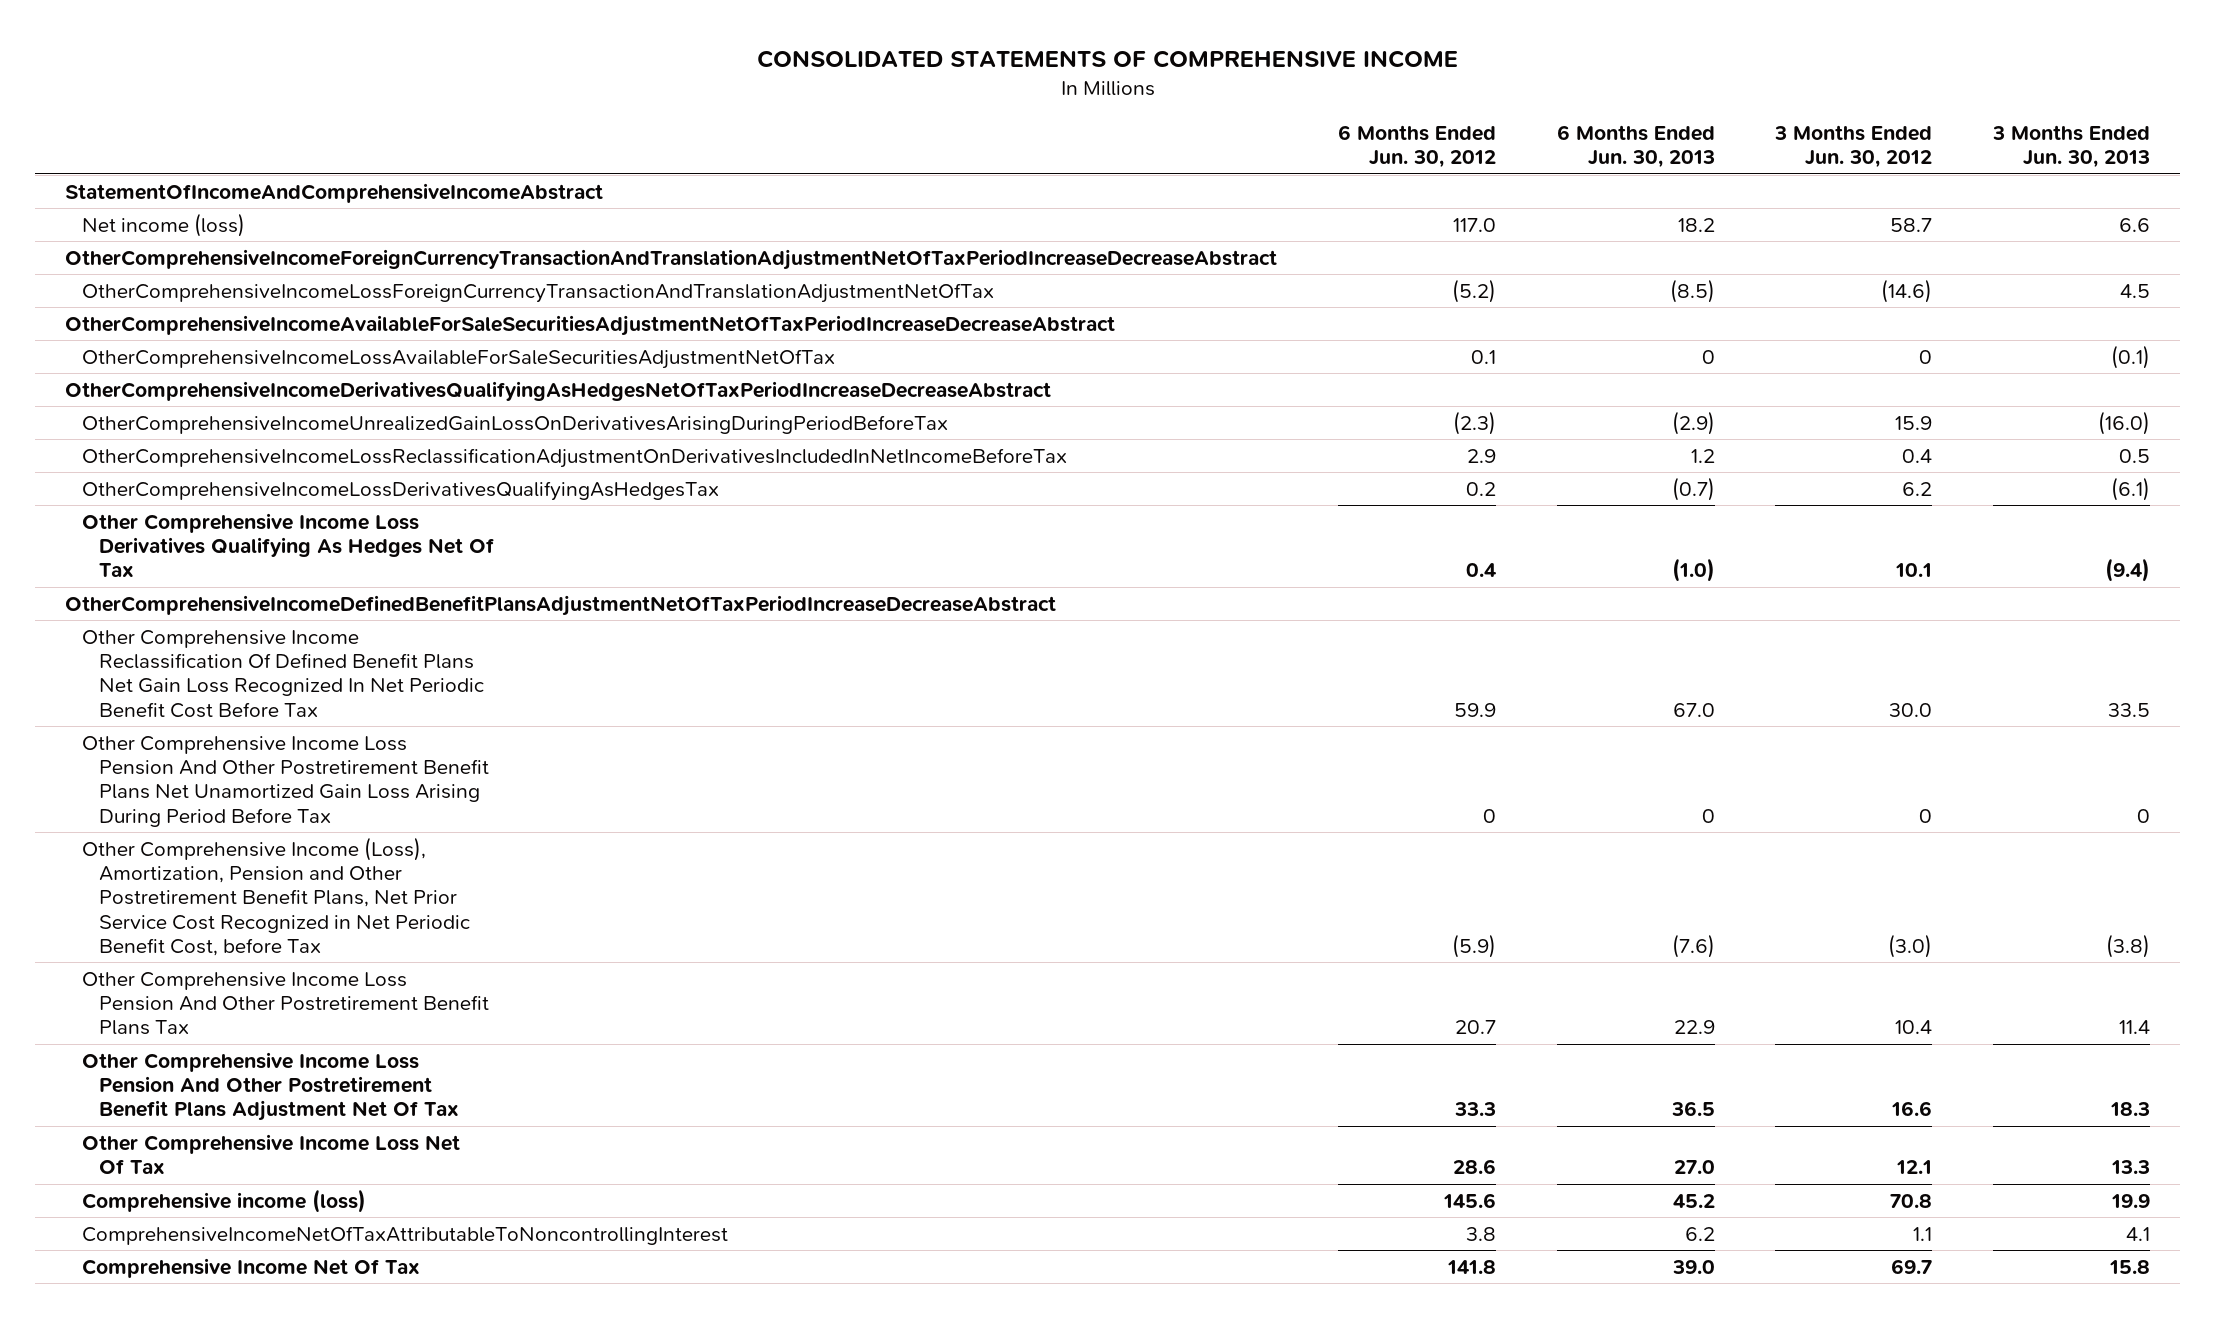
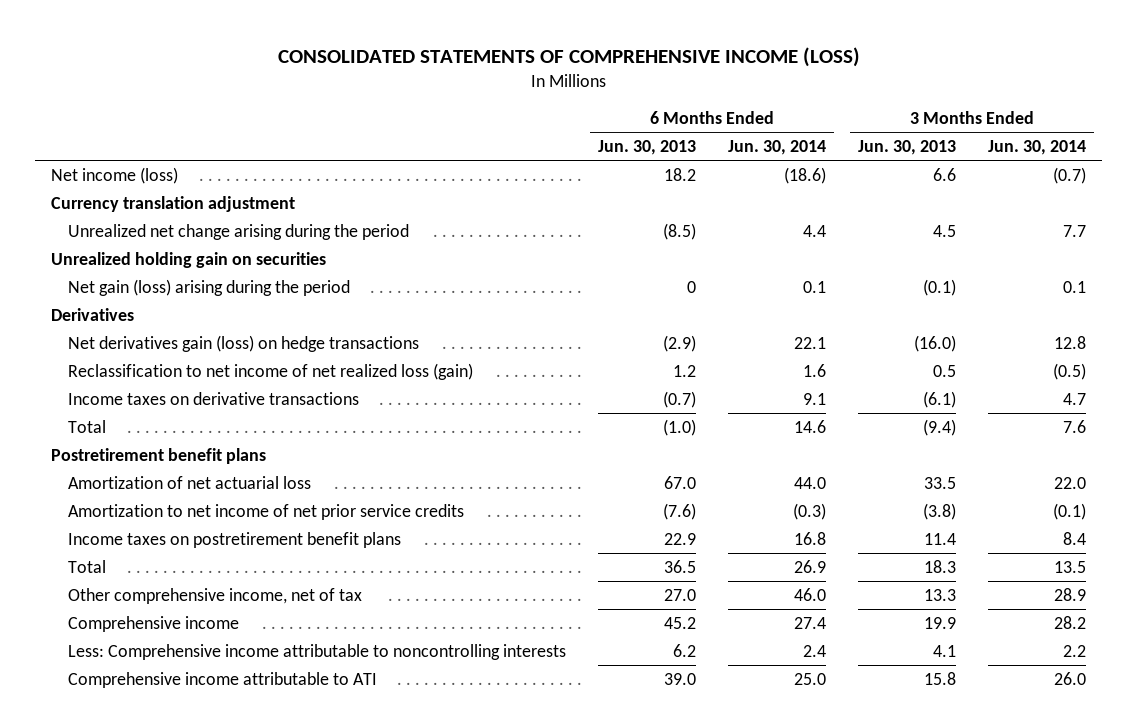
- CONSOLIDATED STATEMENTS OF COMPREHENSIVE INCOME
+ CONSOLIDATED STATEMENTS OF COMPREHENSIVE INCOME (LOSS)
- | 6 Months Ended Jun. 30, 2012 | 6 Months Ended Jun. 30, 2013 | 3 Months Ended Jun. 30, 2012 | 3 Months Ended Jun. 30, 2013
+ | 6 Months Ended Jun. 30, 2013 | 6 Months Ended Jun. 30, 2014 | 3 Months Ended Jun. 30, 2013 | 3 Months Ended Jun. 30, 2014
- StatementOfIncomeAndComprehensiveIncomeAbstract
- OtherComprehensiveIncomeForeignCurrencyTransactionAndTranslationAdjustmentNetOfTaxPeriodIncreaseDecreaseAbstract
- OtherComprehensiveIncomeLossForeignCurrencyTransactionAndTranslationAdjustmentNetOfTax | (5.2) | (8.5) | (14.6) | 4.5
- OtherComprehensiveIncomeAvailableForSaleSecuritiesAdjustmentNetOfTaxPeriodIncreaseDecreaseAbstract
- OtherComprehensiveIncomeLossAvailableForSaleSecuritiesAdjustmentNetOfTax | 0.1 | 0 | 0 | (0.1)
- OtherComprehensiveIncomeDerivativesQualifyingAsHedgesNetOfTaxPeriodIncreaseDecreaseAbstract
- OtherComprehensiveIncomeUnrealizedGainLossOnDerivativesArisingDuringPeriodBeforeTax | (2.3) | (2.9) | 15.9 | (16.0)
- OtherComprehensiveIncomeLossReclassificationAdjustmentOnDerivativesIncludedInNetIncomeBeforeTax | 2.9 | 1.2 | 0.4 | 0.5
- OtherComprehensiveIncomeLossDerivativesQualifyingAsHedgesTax | 0.2 | (0.7) | 6.2 | (6.1)
- Other Comprehensive Income Loss Derivatives Qualifying As Hedges Net Of Tax | 0.4 | (1.0) | 10.1 | (9.4)
- OtherComprehensiveIncomeDefinedBenefitPlansAdjustmentNetOfTaxPeriodIncreaseDecreaseAbstract
- Other Comprehensive Income Reclassification Of Defined Benefit Plans Net Gain Loss Recognized In Net Periodic Benefit Cost Before Tax | 59.9 | 67.0 | 30.0 | 33.5
- Other Comprehensive Income Loss Pension And Other Postretirement Benefit Plans Net Unamortized Gain Loss Arising During Period Before Tax | 0 | 0 | 0 | 0
- Other Comprehensive Income (Loss), Amortization, Pension and Other Postretirement Benefit Plans, Net Prior Service Cost Recognized in Net Periodic Benefit Cost, before Tax | (5.9) | (7.6) | (3.0) | (3.8)
- Other Comprehensive Income Loss Pension And Other Postretirement Benefit Plans Tax | 20.7 | 22.9 | 10.4 | 11.4
- Other Comprehensive Income Loss Pension And Other Postretirement Benefit Plans Adjustment Net Of Tax | 33.3 | 36.5 | 16.6 | 18.3
- Other Comprehensive Income Loss Net Of Tax | 28.6 | 27.0 | 12.1 | 13.3
- Comprehensive income (loss) | 145.6 | 45.2 | 70.8 | 19.9
- ComprehensiveIncomeNetOfTaxAttributableToNoncontrollingInterest | 3.8 | 6.2 | 1.1 | 4.1
- Comprehensive Income Net Of Tax | 141.8 | 39.0 | 69.7 | 15.8
+ Currency translation adjustment
+ Unrealized net change arising during the period | (8.5) | 4.4 | 4.5 | 7.7
+ Unrealized holding gain on securities
+ Net gain (loss) arising during the period | 0 | 0.1 | (0.1) | 0.1
+ Derivatives
+ Net derivatives gain (loss) on hedge transactions | (2.9) | 22.1 | (16.0) | 12.8
+ Reclassification to net income of net realized loss (gain) | 1.2 | 1.6 | 0.5 | (0.5)
+ Income taxes on derivative transactions | (0.7) | 9.1 | (6.1) | 4.7
+ Total | (1.0) | 14.6 | (9.4) | 7.6
+ Postretirement benefit plans
+ Amortization of net actuarial loss | 67.0 | 44.0 | 33.5 | 22.0
+ Amortization to net income of net prior service credits | (7.6) | (0.3) | (3.8) | (0.1)
+ Income taxes on postretirement benefit plans | 22.9 | 16.8 | 11.4 | 8.4
+ Total | 36.5 | 26.9 | 18.3 | 13.5
+ Other comprehensive income, net of tax | 27.0 | 46.0 | 13.3 | 28.9
+ Comprehensive income | 45.2 | 27.4 | 19.9 | 28.2
+ Less: Comprehensive income attributable to noncontrolling interests | 6.2 | 2.4 | 4.1 | 2.2
+ Comprehensive income attributable to ATI | 39.0 | 25.0 | 15.8 | 26.0

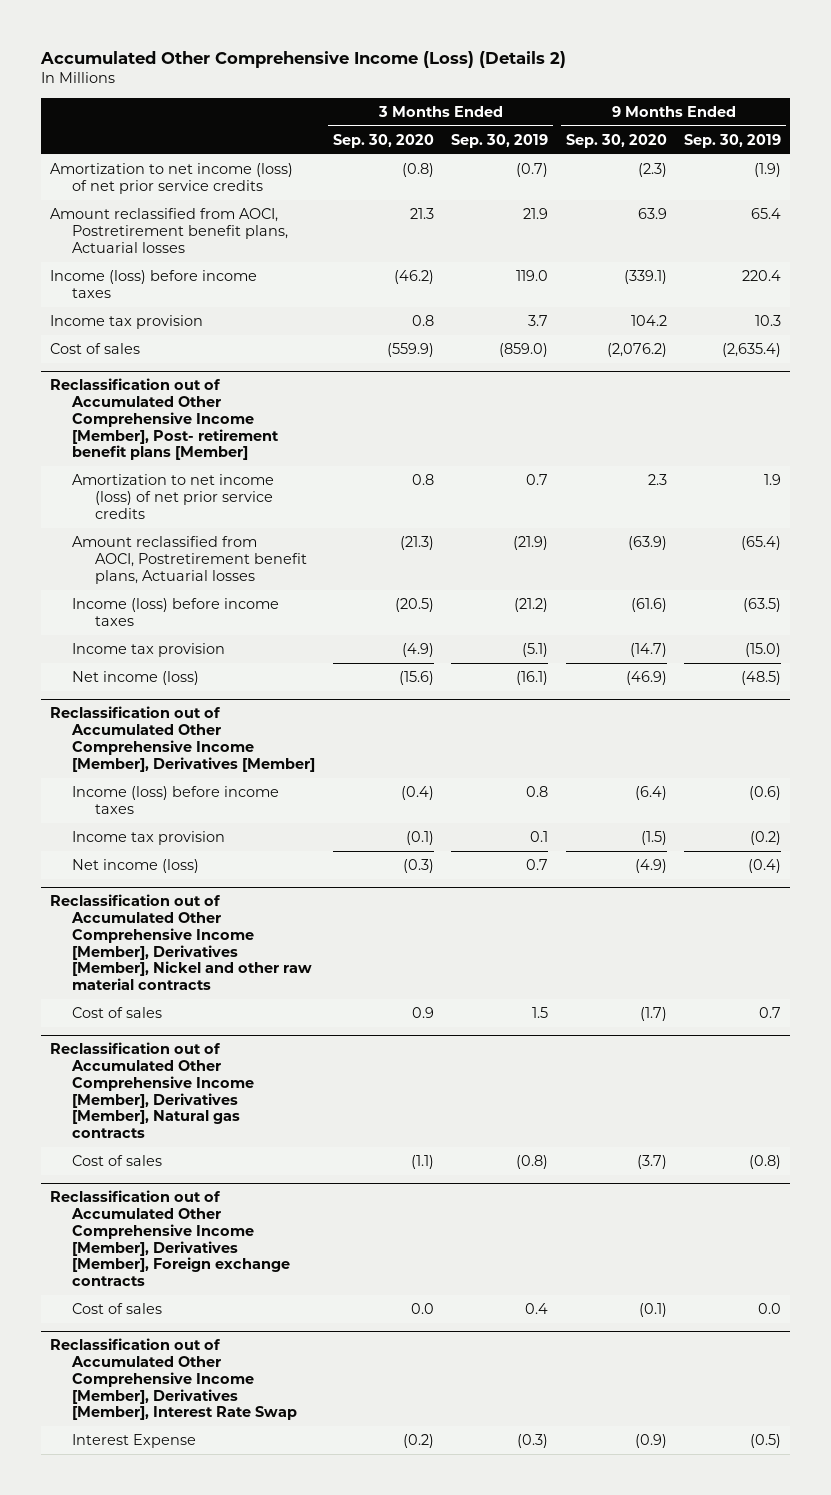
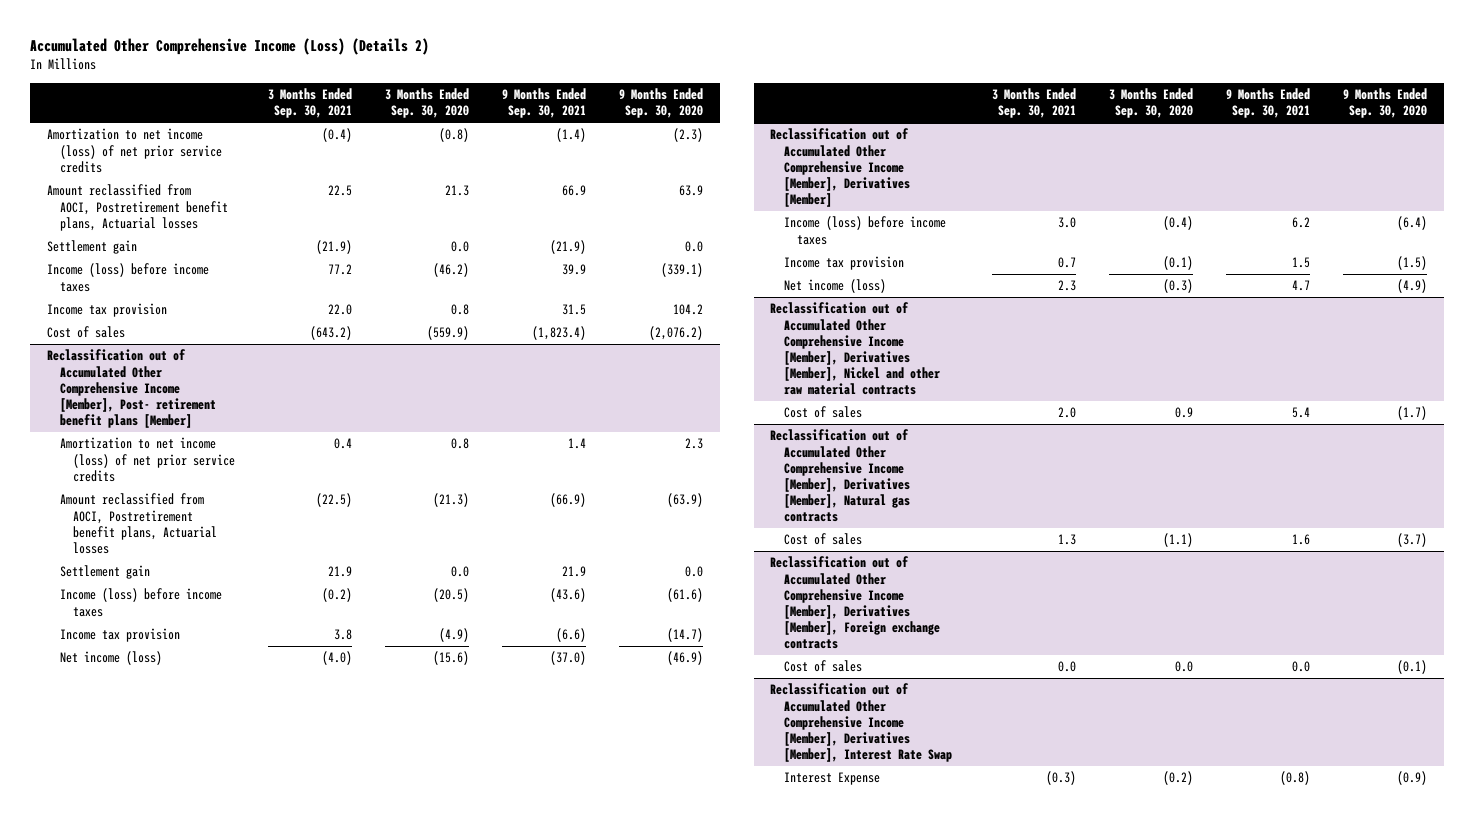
- | 3 Months Ended Sep. 30, 2020 | 3 Months Ended Sep. 30, 2019 | 9 Months Ended Sep. 30, 2020 | 9 Months Ended Sep. 30, 2019
+ | 3 Months Ended Sep. 30, 2021 | 3 Months Ended Sep. 30, 2020 | 9 Months Ended Sep. 30, 2021 | 9 Months Ended Sep. 30, 2020
+ Settlement gain | (21.9) | 0.0 | (21.9) | 0.0
@ Reclassification out of Accumulated Other Comprehensive Income [Member], Post- retirement benefit plans [Member]
+ Settlement gain | 21.9 | 0.0 | 21.9 | 0.0

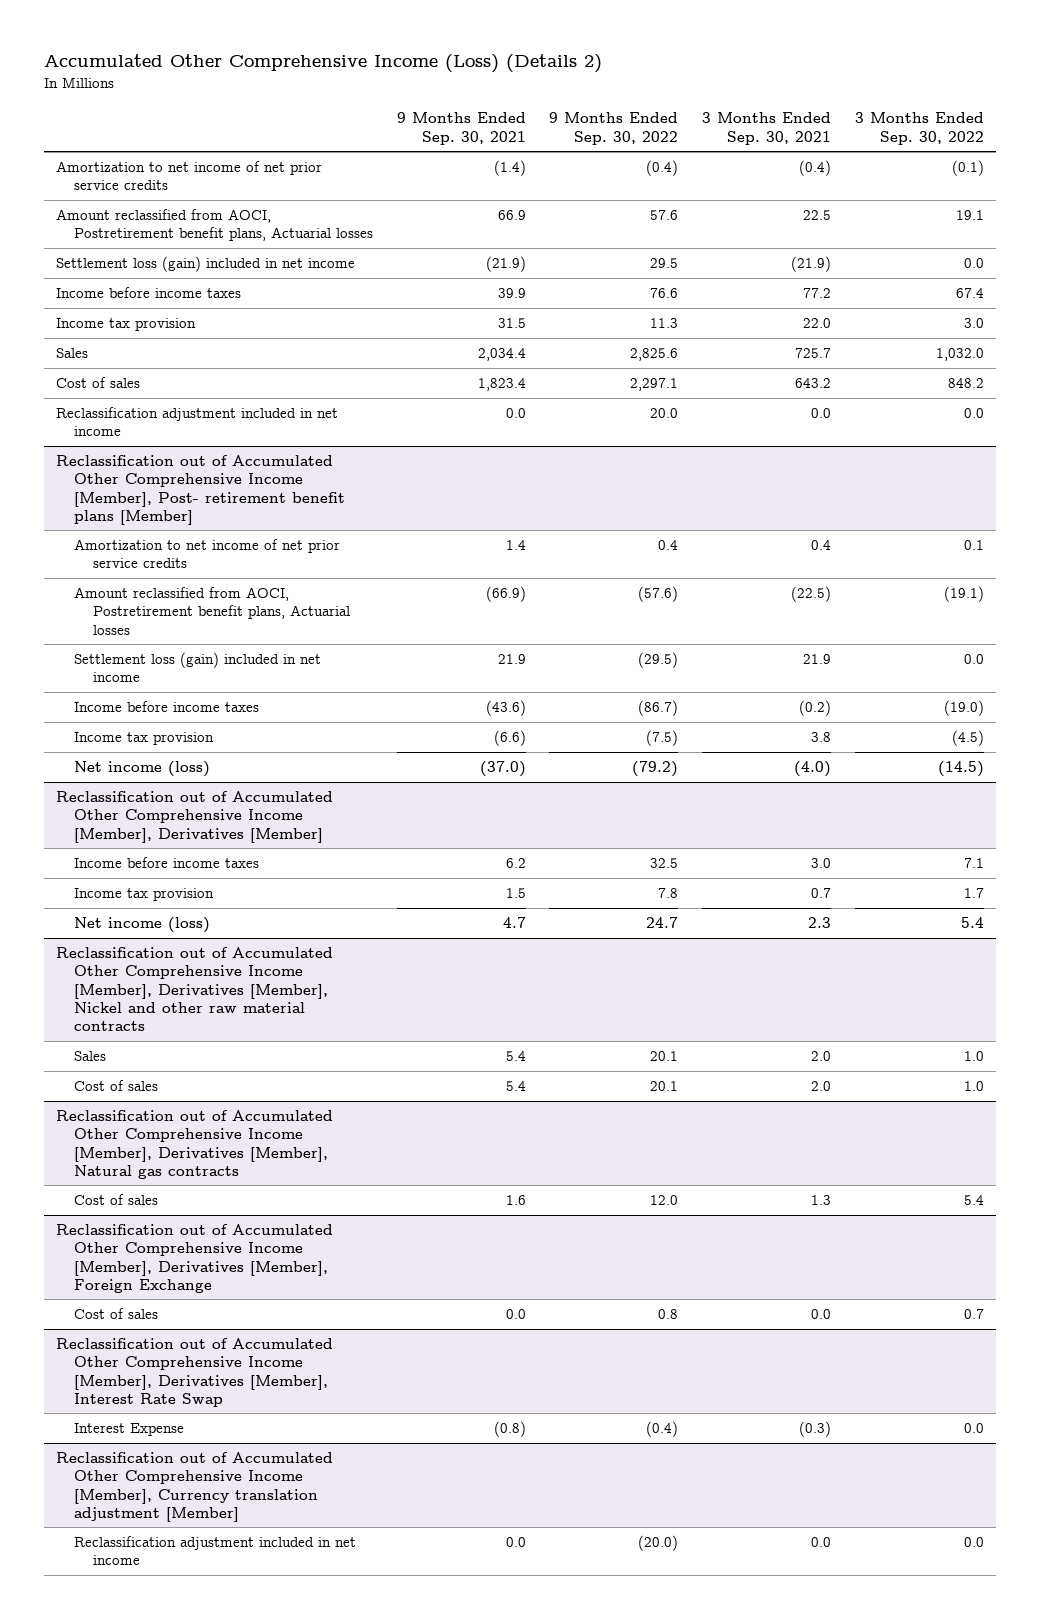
- | 3 Months Ended Sep. 30, 2021 | 3 Months Ended Sep. 30, 2020 | 9 Months Ended Sep. 30, 2021 | 9 Months Ended Sep. 30, 2020
+ | 9 Months Ended Sep. 30, 2021 | 9 Months Ended Sep. 30, 2022 | 3 Months Ended Sep. 30, 2021 | 3 Months Ended Sep. 30, 2022
- Amortization to net income (loss) of net prior service credits | (0.4) | (0.8) | (1.4) | (2.3)
+ Amortization to net income of net prior service credits | (1.4) | (0.4) | (0.4) | (0.1)
- Settlement gain | (21.9) | 0.0 | (21.9) | 0.0
- Income (loss) before income taxes | 77.2 | (46.2) | 39.9 | (339.1)
+ Settlement loss (gain) included in net income | (21.9) | 29.5 | (21.9) | 0.0
+ Income before income taxes | 39.9 | 76.6 | 77.2 | 67.4
- Cost of sales | (643.2) | (559.9) | (1,823.4) | (2,076.2)
+ Sales | 2,034.4 | 2,825.6 | 725.7 | 1,032.0
+ Cost of sales | 1,823.4 | 2,297.1 | 643.2 | 848.2
+ Reclassification adjustment included in net income | 0.0 | 20.0 | 0.0 | 0.0
@ Reclassification out of Accumulated Other Comprehensive Income [Member], Post- retirement benefit plans [Member]
- Amortization to net income (loss) of net prior service credits | 0.4 | 0.8 | 1.4 | 2.3
+ Amortization to net income of net prior service credits | 1.4 | 0.4 | 0.4 | 0.1
- Settlement gain | 21.9 | 0.0 | 21.9 | 0.0
- Income (loss) before income taxes | (0.2) | (20.5) | (43.6) | (61.6)
+ Settlement loss (gain) included in net income | 21.9 | (29.5) | 21.9 | 0.0
+ Income before income taxes | (43.6) | (86.7) | (0.2) | (19.0)
@ Reclassification out of Accumulated Other Comprehensive Income [Member], Derivatives [Member]
- Income (loss) before income taxes | 3.0 | (0.4) | 6.2 | (6.4)
+ Income before income taxes | 6.2 | 32.5 | 3.0 | 7.1
@ Reclassification out of Accumulated Other Comprehensive Income [Member], Derivatives [Member], Nickel and other raw material contracts
+ Sales | 5.4 | 20.1 | 2.0 | 1.0
- Reclassification out of Accumulated Other Comprehensive Income [Member], Derivatives [Member], Foreign exchange contracts
+ Reclassification out of Accumulated Other Comprehensive Income [Member], Derivatives [Member], Foreign Exchange
+ Reclassification out of Accumulated Other Comprehensive Income [Member], Currency translation adjustment [Member]
+ Reclassification adjustment included in net income | 0.0 | (20.0) | 0.0 | 0.0

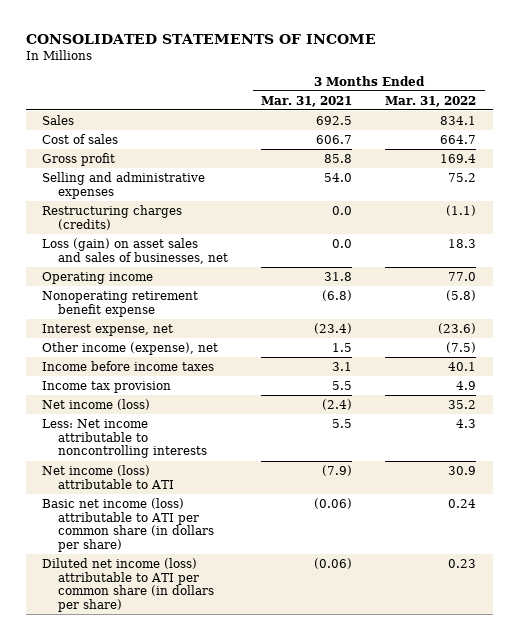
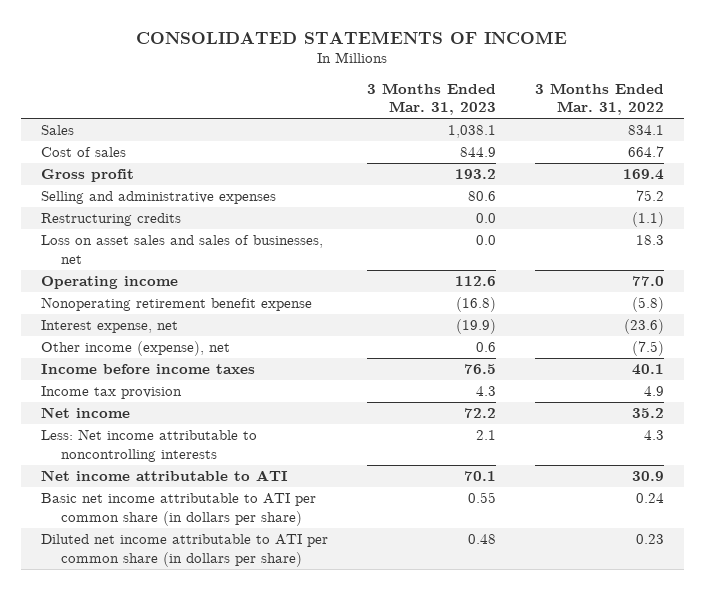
- | 3 Months Ended Mar. 31, 2021 | 3 Months Ended Mar. 31, 2022
+ | 3 Months Ended Mar. 31, 2023 | 3 Months Ended Mar. 31, 2022
- Restructuring charges (credits) | 0.0 | (1.1)
- Loss (gain) on asset sales and sales of businesses, net | 0.0 | 18.3
+ Restructuring credits | 0.0 | (1.1)
+ Loss on asset sales and sales of businesses, net | 0.0 | 18.3
- Net income (loss) | (2.4) | 35.2
+ Net income | 72.2 | 35.2
- Net income (loss) attributable to ATI | (7.9) | 30.9
- Basic net income (loss) attributable to ATI per common share (in dollars per share) | (0.06) | 0.24
- Diluted net income (loss) attributable to ATI per common share (in dollars per share) | (0.06) | 0.23
+ Net income attributable to ATI | 70.1 | 30.9
+ Basic net income attributable to ATI per common share (in dollars per share) | 0.55 | 0.24
+ Diluted net income attributable to ATI per common share (in dollars per share) | 0.48 | 0.23

